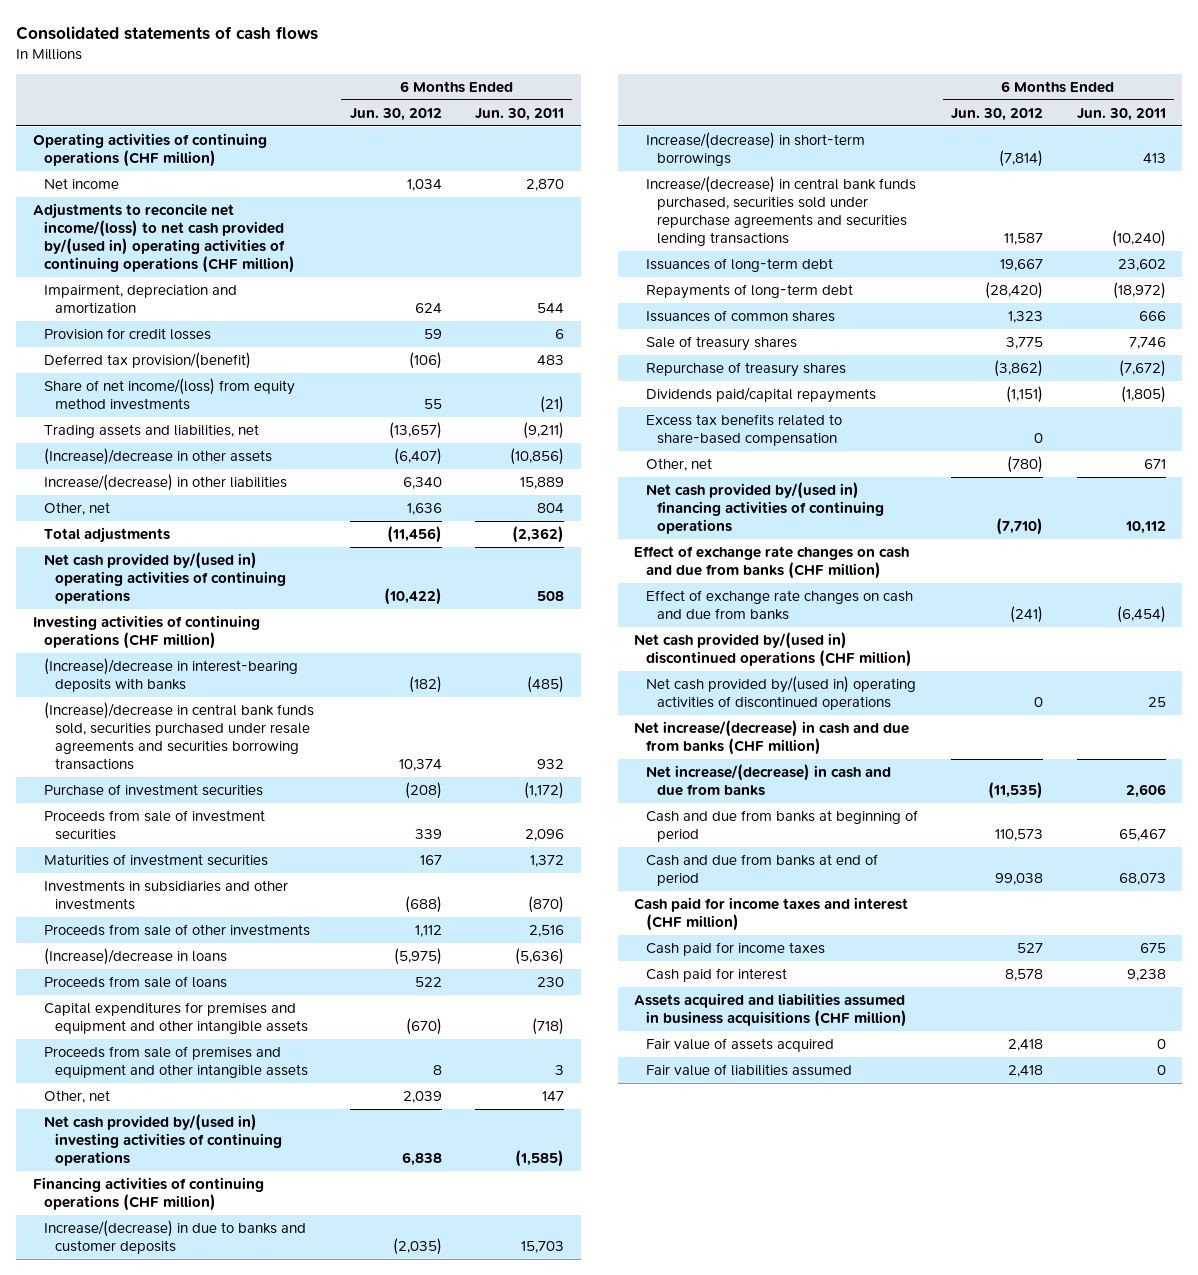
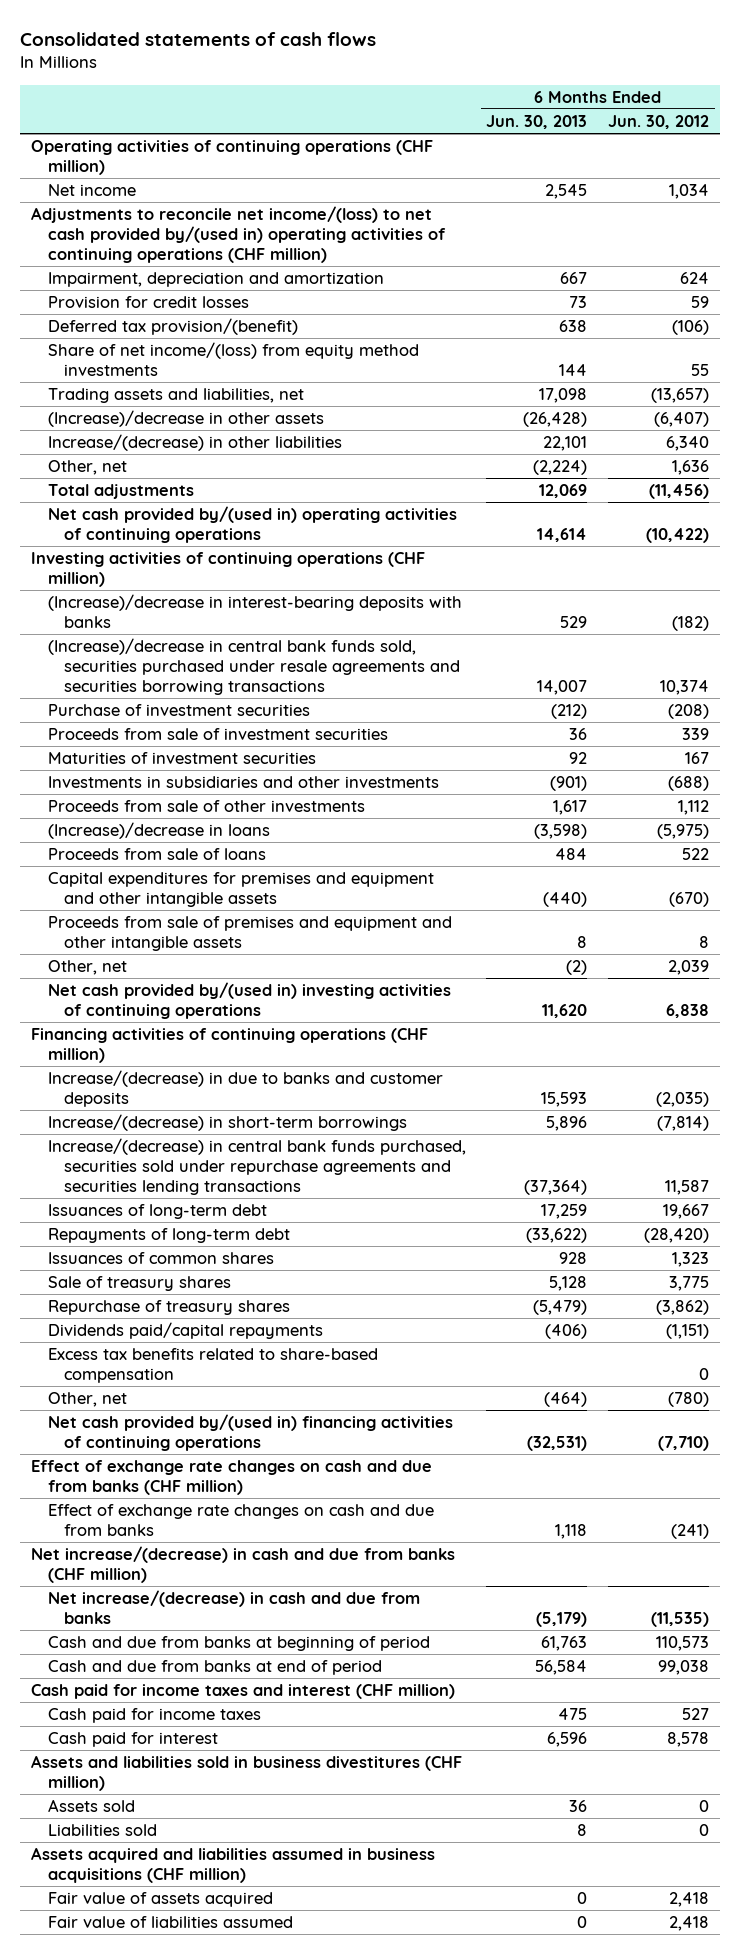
- | 6 Months Ended Jun. 30, 2012 | 6 Months Ended Jun. 30, 2011
+ | 6 Months Ended Jun. 30, 2013 | 6 Months Ended Jun. 30, 2012
- Net cash provided by/(used in) discontinued operations (CHF million)
- Net cash provided by/(used in) operating activities of discontinued operations | 0 | 25
+ Assets and liabilities sold in business divestitures (CHF million)
+ Assets sold | 36 | 0
+ Liabilities sold | 8 | 0

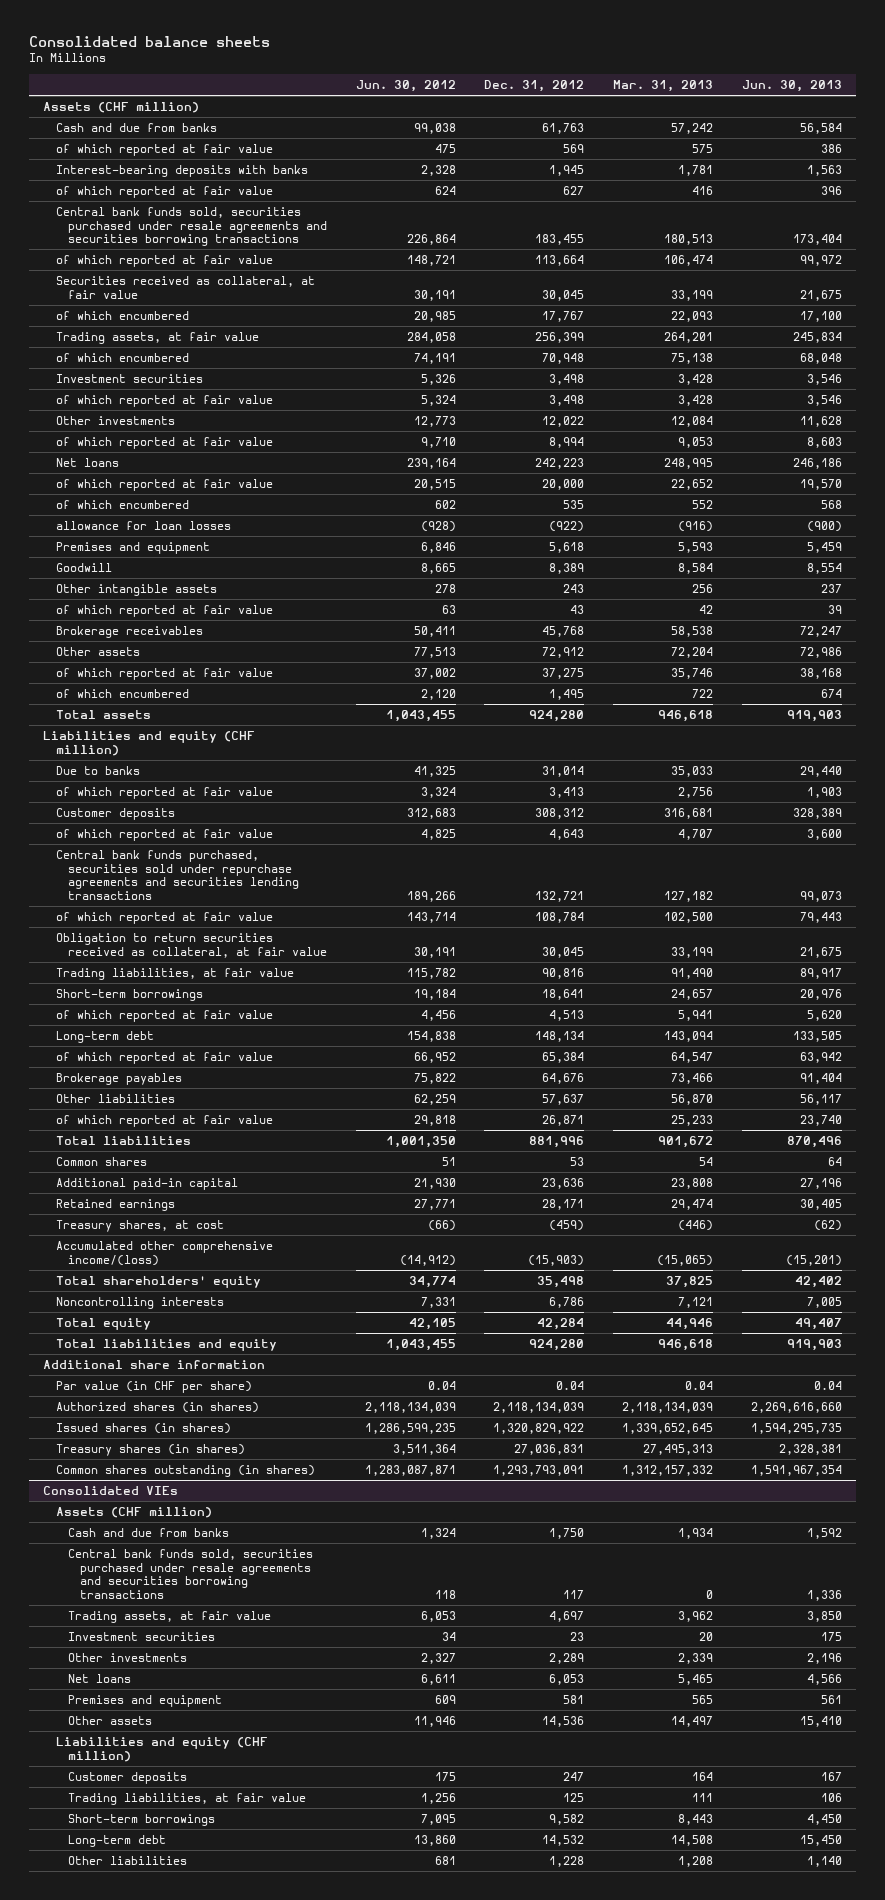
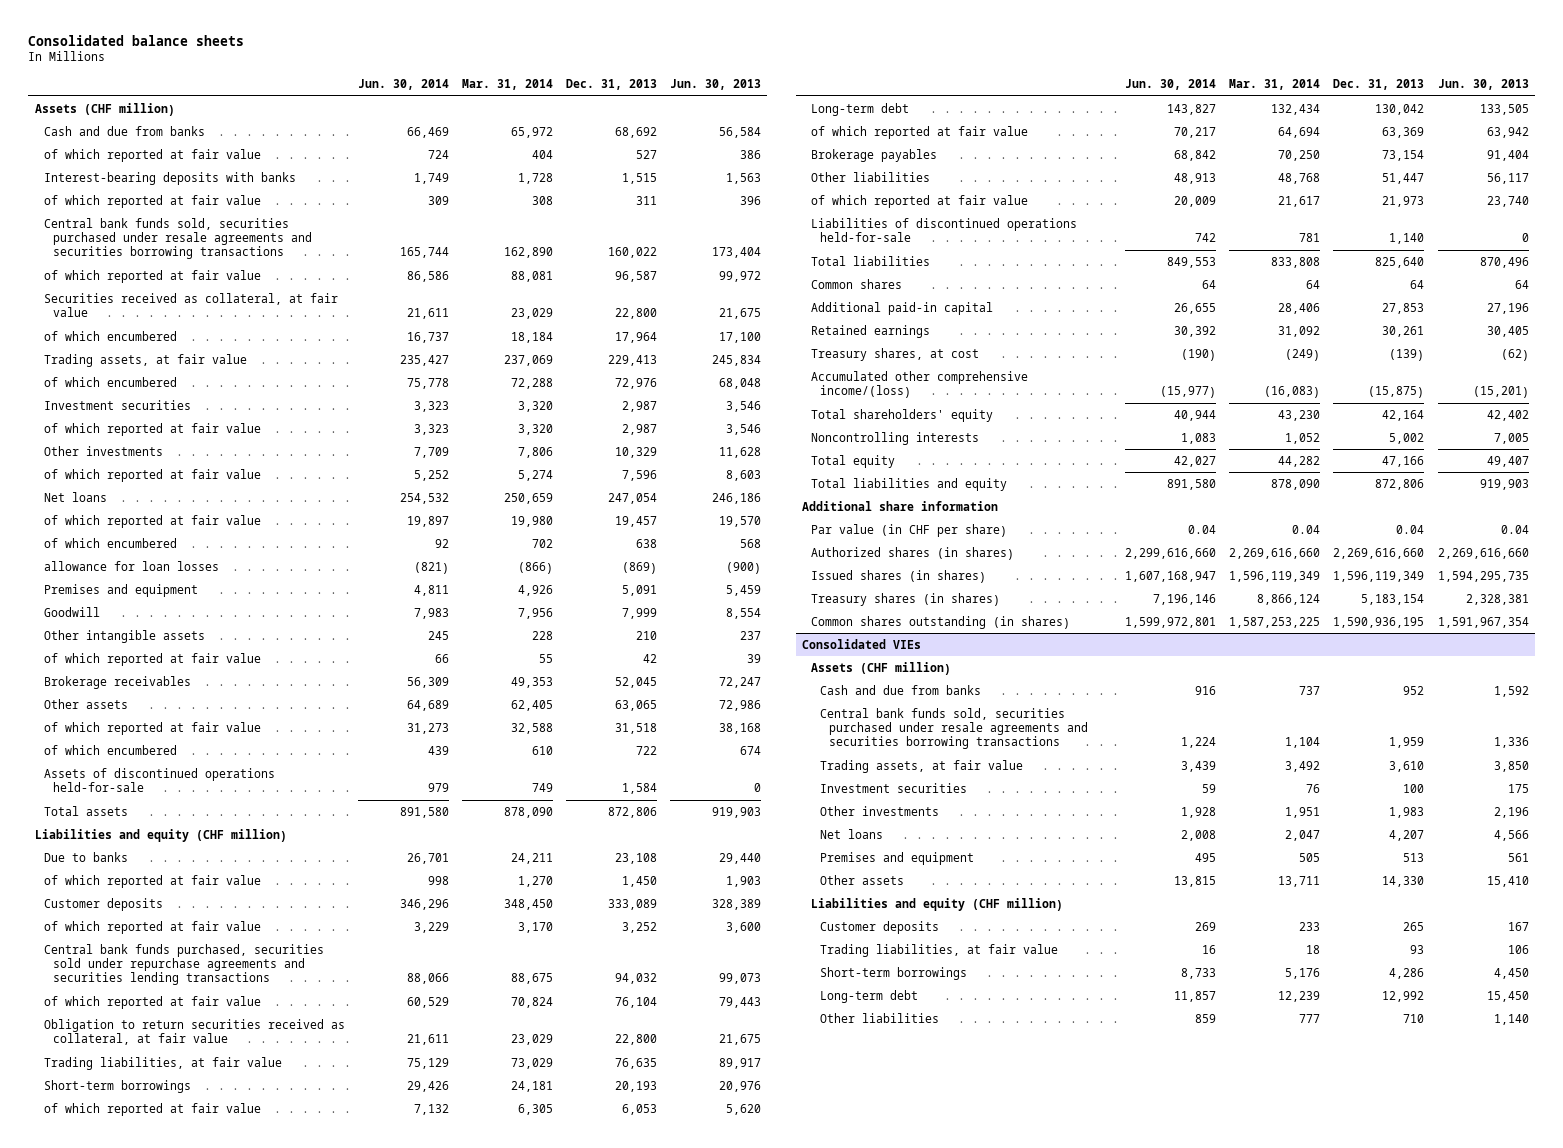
- | Jun. 30, 2012 | Dec. 31, 2012 | Mar. 31, 2013 | Jun. 30, 2013
+ | Jun. 30, 2014 | Mar. 31, 2014 | Dec. 31, 2013 | Jun. 30, 2013
+ Assets of discontinued operations held-for-sale | 979 | 749 | 1,584 | 0
+ Liabilities of discontinued operations held-for-sale | 742 | 781 | 1,140 | 0

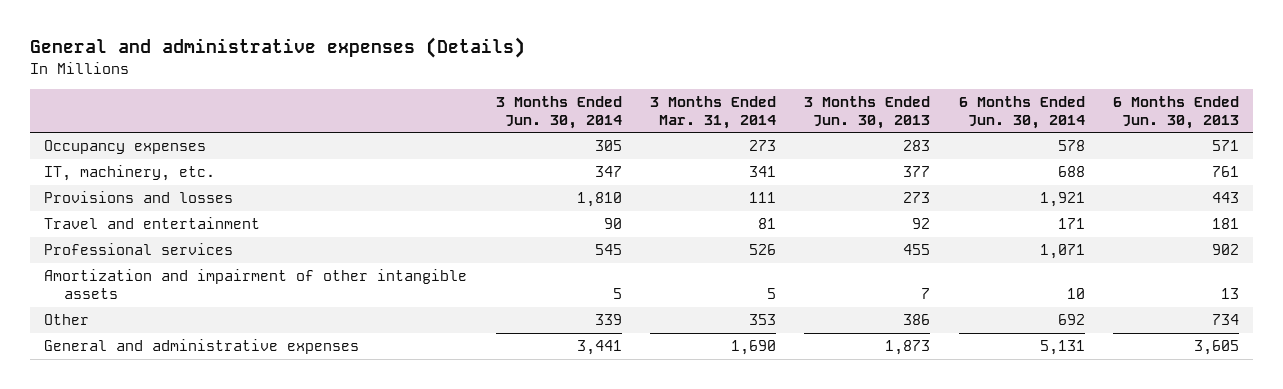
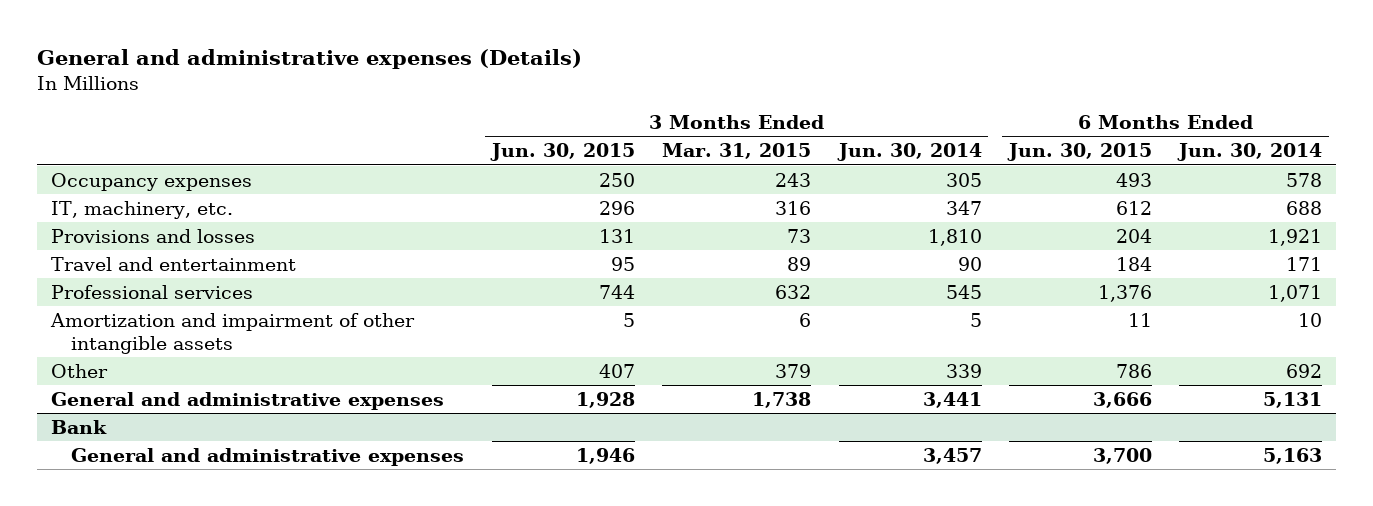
- | 3 Months Ended Jun. 30, 2014 | 3 Months Ended Mar. 31, 2014 | 3 Months Ended Jun. 30, 2013 | 6 Months Ended Jun. 30, 2014 | 6 Months Ended Jun. 30, 2013
+ | 3 Months Ended Jun. 30, 2015 | 3 Months Ended Mar. 31, 2015 | 3 Months Ended Jun. 30, 2014 | 6 Months Ended Jun. 30, 2015 | 6 Months Ended Jun. 30, 2014
+ Bank
+ General and administrative expenses | 1,946 | | 3,457 | 3,700 | 5,163

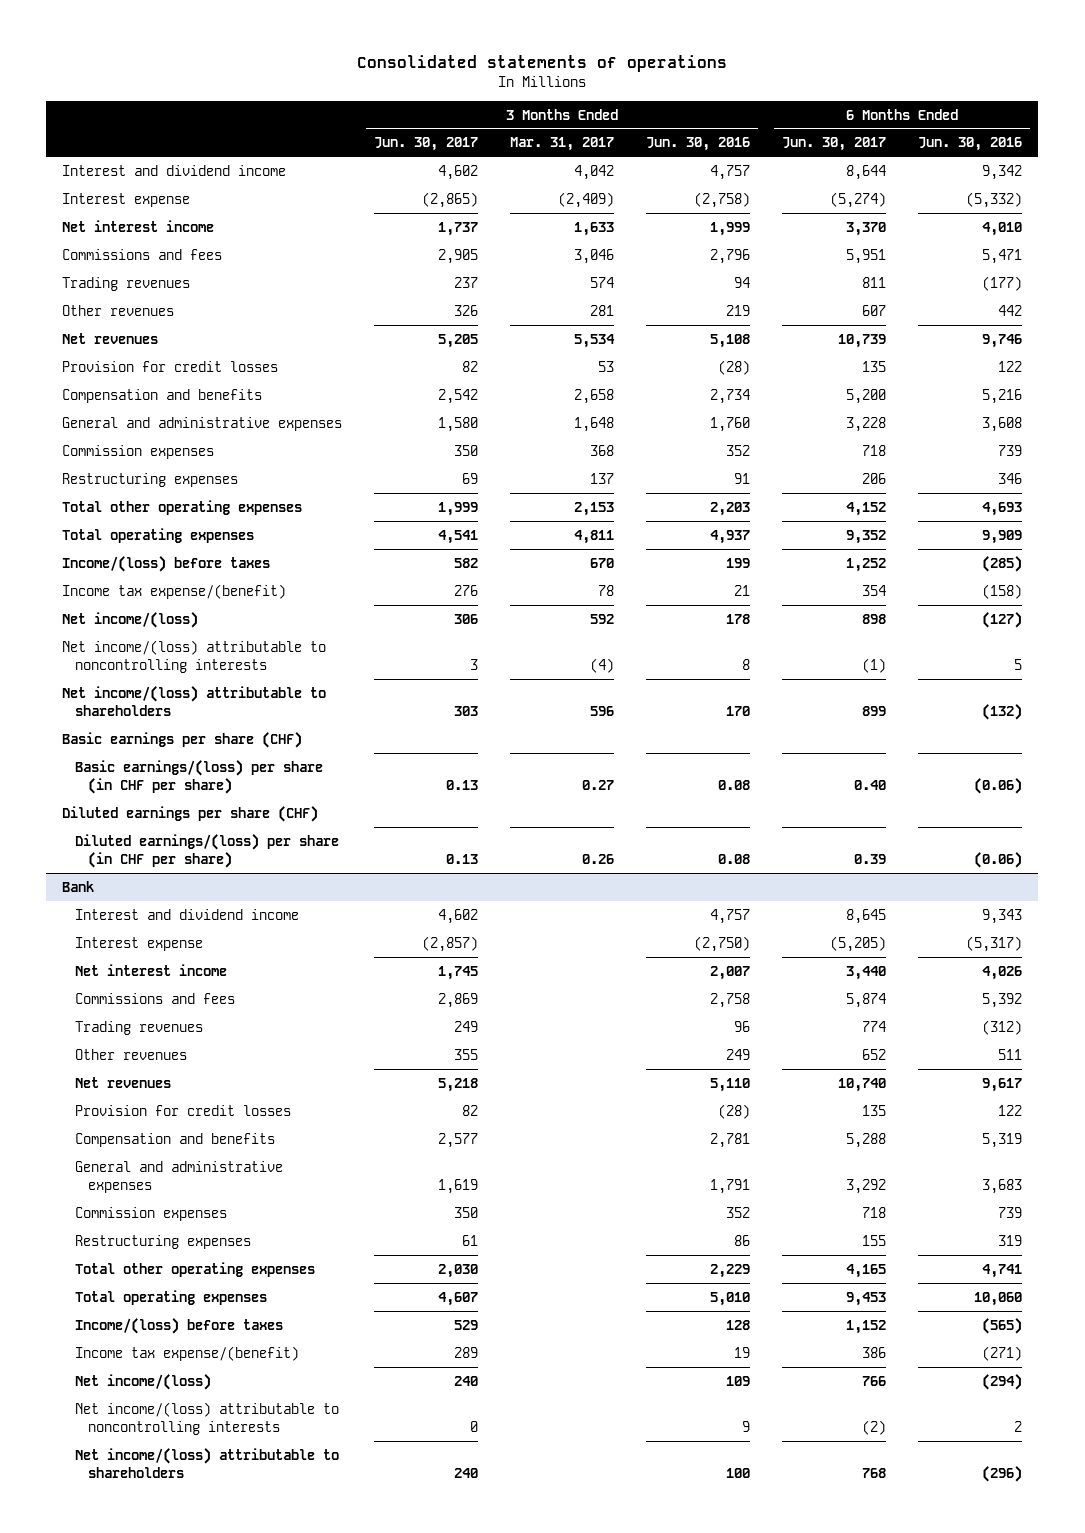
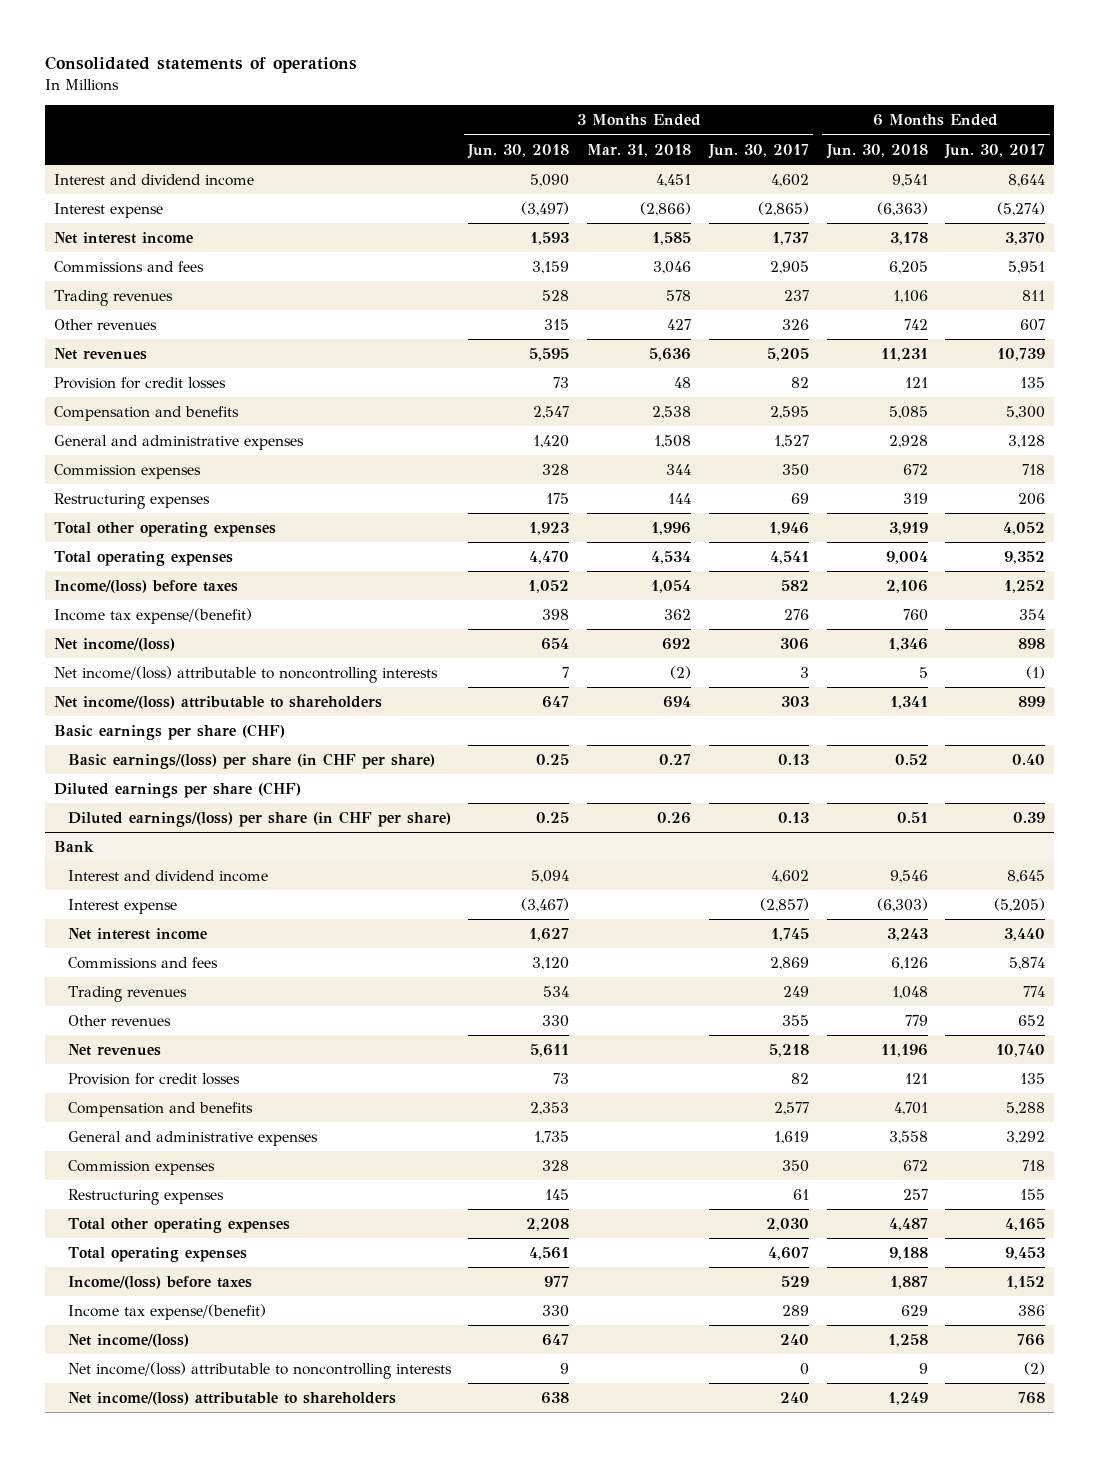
- | 3 Months Ended Jun. 30, 2017 | 3 Months Ended Mar. 31, 2017 | 3 Months Ended Jun. 30, 2016 | 6 Months Ended Jun. 30, 2017 | 6 Months Ended Jun. 30, 2016
+ | 3 Months Ended Jun. 30, 2018 | 3 Months Ended Mar. 31, 2018 | 3 Months Ended Jun. 30, 2017 | 6 Months Ended Jun. 30, 2018 | 6 Months Ended Jun. 30, 2017
- Compensation and benefits | 2,542 | 2,658 | 2,734 | 5,200 | 5,216
- General and administrative expenses | 1,580 | 1,648 | 1,760 | 3,228 | 3,608
+ Compensation and benefits | 2,547 | 2,538 | 2,595 | 5,085 | 5,300
+ General and administrative expenses | 1,420 | 1,508 | 1,527 | 2,928 | 3,128
- Total other operating expenses | 1,999 | 2,153 | 2,203 | 4,152 | 4,693
+ Total other operating expenses | 1,923 | 1,996 | 1,946 | 3,919 | 4,052

